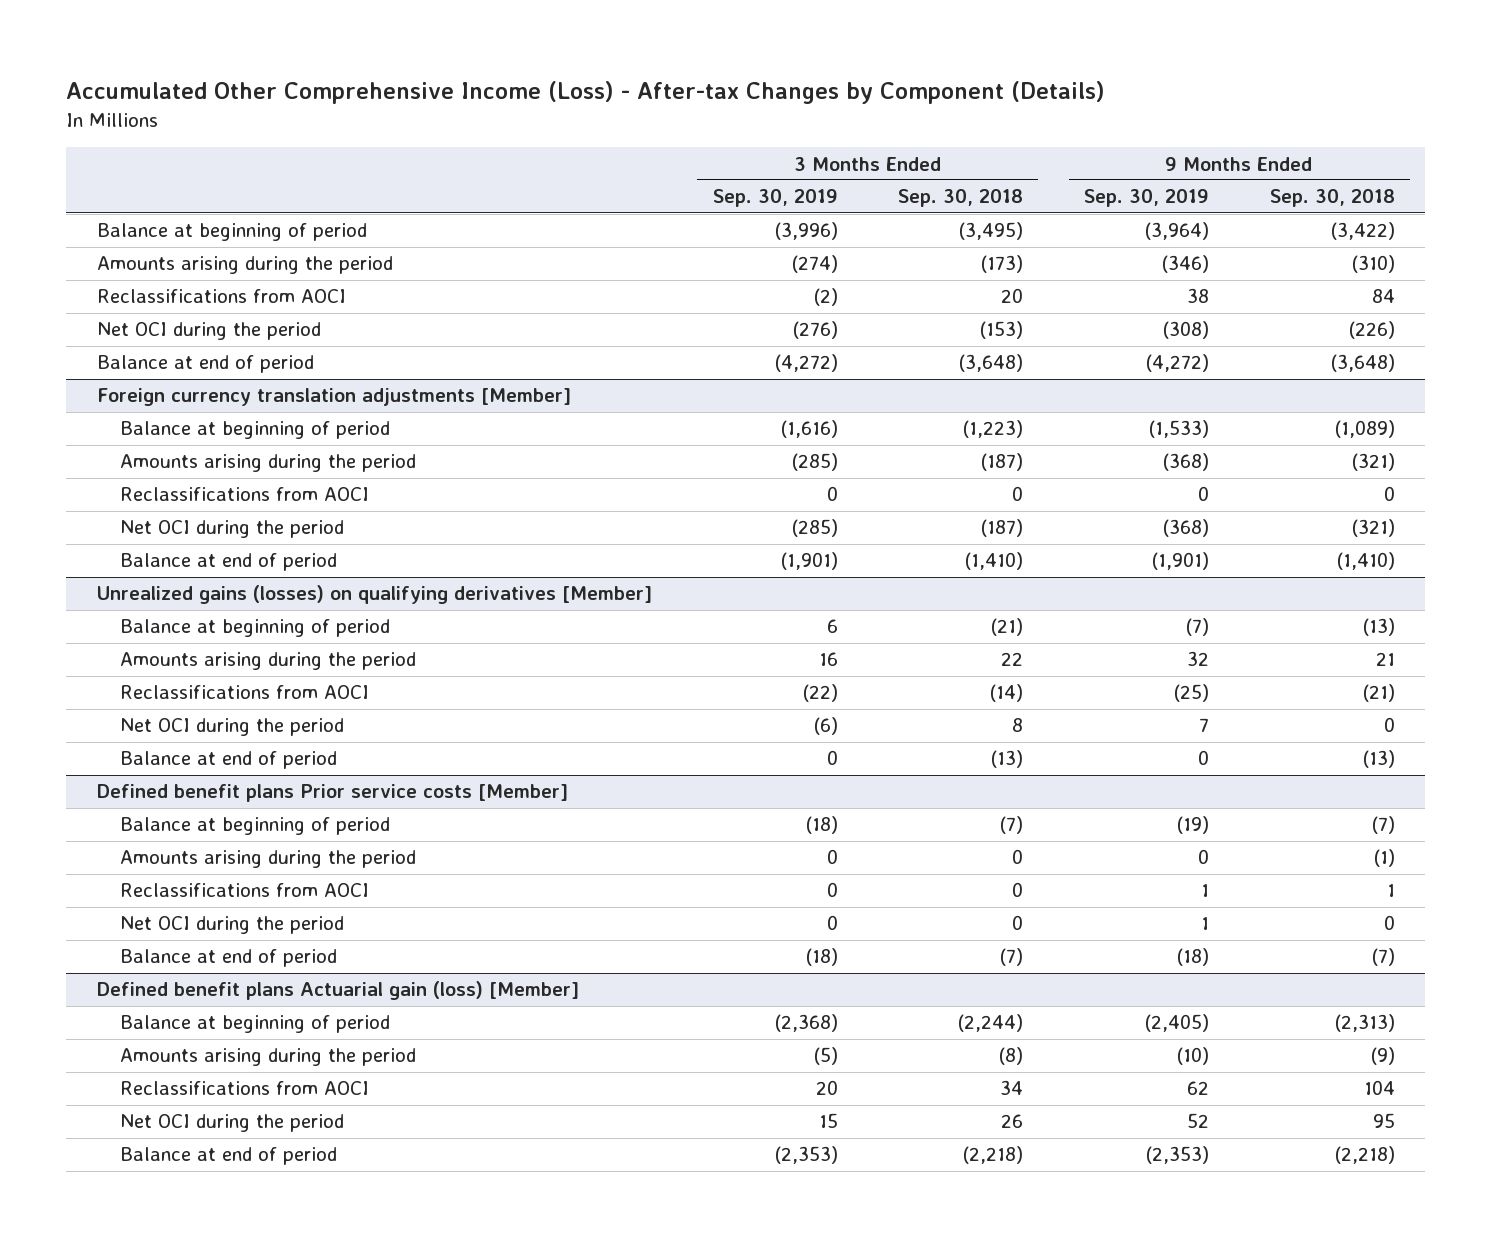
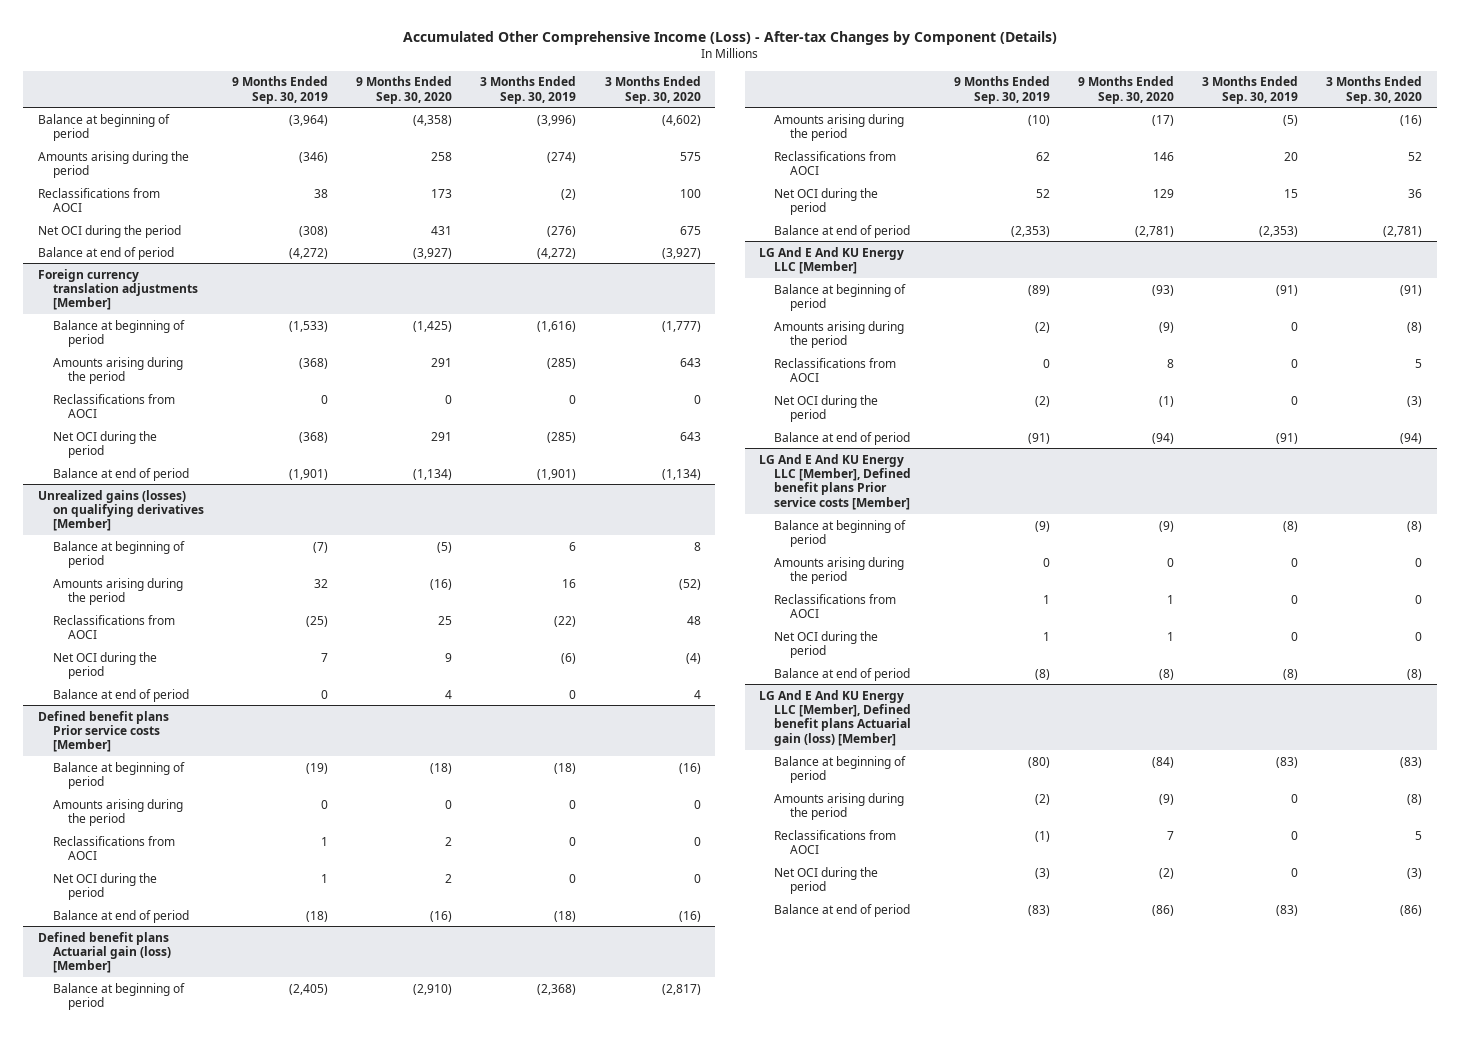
- | 3 Months Ended Sep. 30, 2019 | 3 Months Ended Sep. 30, 2018 | 9 Months Ended Sep. 30, 2019 | 9 Months Ended Sep. 30, 2018
+ | 9 Months Ended Sep. 30, 2019 | 9 Months Ended Sep. 30, 2020 | 3 Months Ended Sep. 30, 2019 | 3 Months Ended Sep. 30, 2020
+ LG And E And KU Energy LLC [Member]
+ Balance at beginning of period | (89) | (93) | (91) | (91)
+ Amounts arising during the period | (2) | (9) | 0 | (8)
+ Reclassifications from AOCI | 0 | 8 | 0 | 5
+ Net OCI during the period | (2) | (1) | 0 | (3)
+ Balance at end of period | (91) | (94) | (91) | (94)
+ LG And E And KU Energy LLC [Member], Defined benefit plans Prior service costs [Member]
+ Balance at beginning of period | (9) | (9) | (8) | (8)
+ Amounts arising during the period | 0 | 0 | 0 | 0
+ Reclassifications from AOCI | 1 | 1 | 0 | 0
+ Net OCI during the period | 1 | 1 | 0 | 0
+ Balance at end of period | (8) | (8) | (8) | (8)
+ LG And E And KU Energy LLC [Member], Defined benefit plans Actuarial gain (loss) [Member]
+ Balance at beginning of period | (80) | (84) | (83) | (83)
+ Amounts arising during the period | (2) | (9) | 0 | (8)
+ Reclassifications from AOCI | (1) | 7 | 0 | 5
+ Net OCI during the period | (3) | (2) | 0 | (3)
+ Balance at end of period | (83) | (86) | (83) | (86)

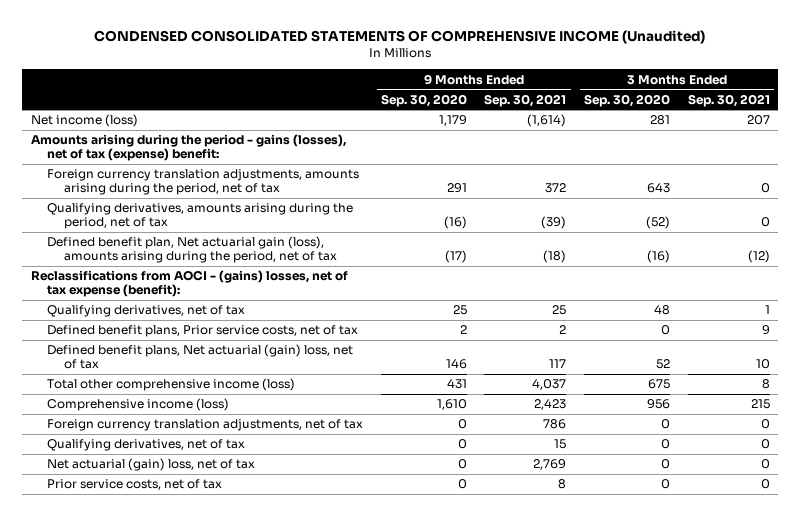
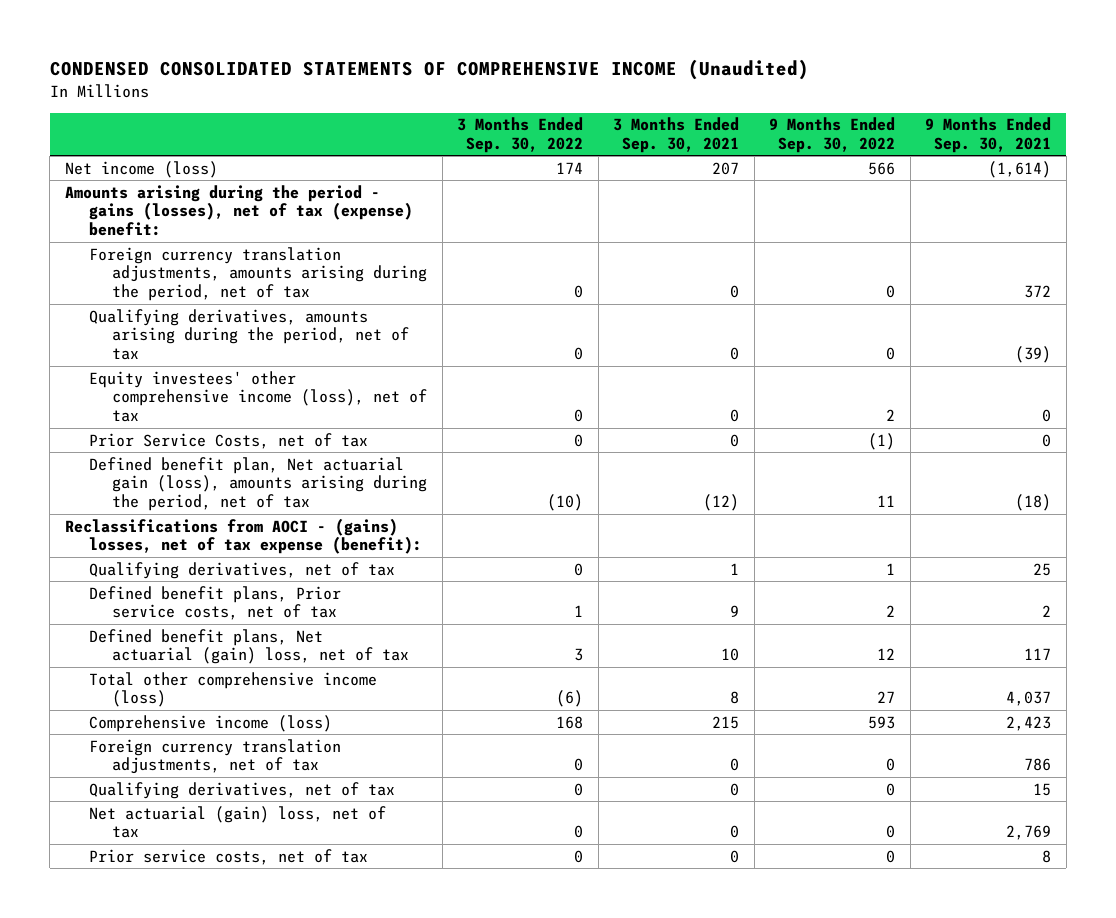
- | 9 Months Ended Sep. 30, 2020 | 9 Months Ended Sep. 30, 2021 | 3 Months Ended Sep. 30, 2020 | 3 Months Ended Sep. 30, 2021
+ | 3 Months Ended Sep. 30, 2022 | 3 Months Ended Sep. 30, 2021 | 9 Months Ended Sep. 30, 2022 | 9 Months Ended Sep. 30, 2021
+ Equity investees' other comprehensive income (loss), net of tax | 0 | 0 | 2 | 0
+ Prior Service Costs, net of tax | 0 | 0 | (1) | 0

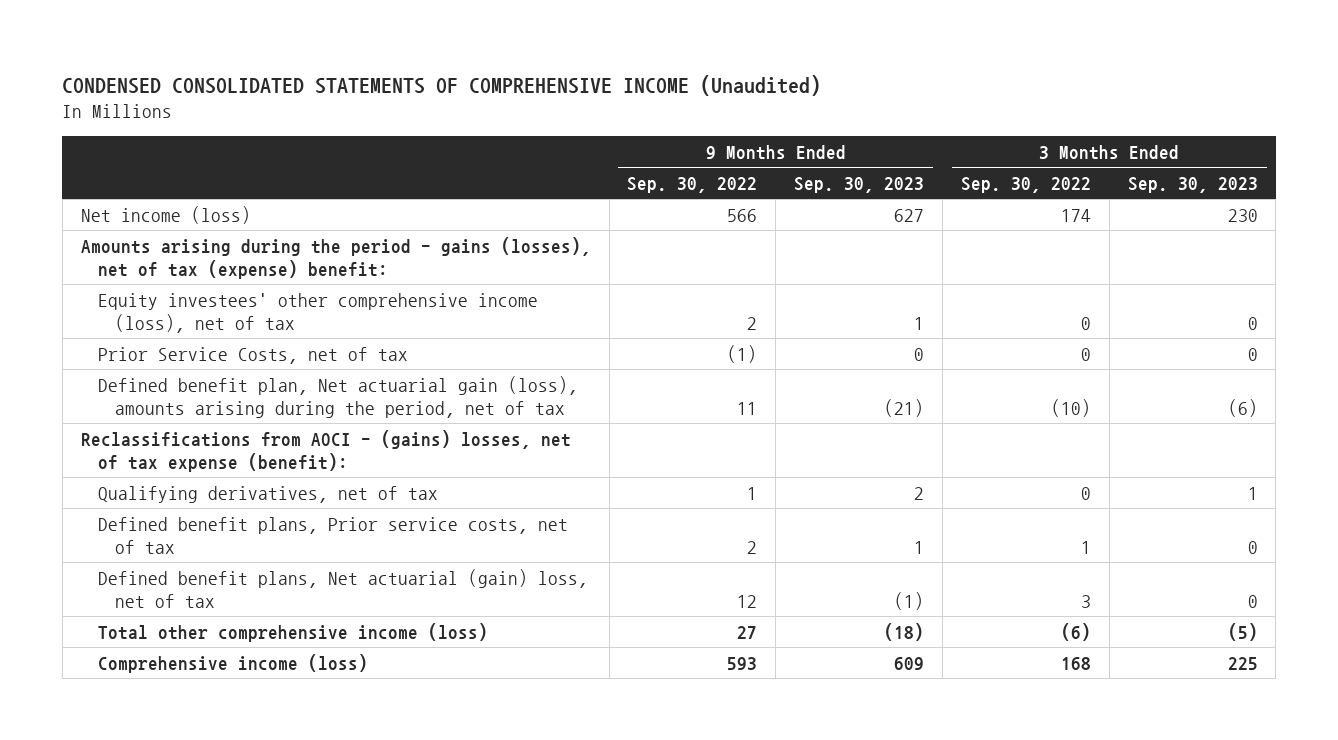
- | 3 Months Ended Sep. 30, 2022 | 3 Months Ended Sep. 30, 2021 | 9 Months Ended Sep. 30, 2022 | 9 Months Ended Sep. 30, 2021
+ | 9 Months Ended Sep. 30, 2022 | 9 Months Ended Sep. 30, 2023 | 3 Months Ended Sep. 30, 2022 | 3 Months Ended Sep. 30, 2023
- Foreign currency translation adjustments, amounts arising during the period, net of tax | 0 | 0 | 0 | 372
- Qualifying derivatives, amounts arising during the period, net of tax | 0 | 0 | 0 | (39)
- Foreign currency translation adjustments, net of tax | 0 | 0 | 0 | 786
- Qualifying derivatives, net of tax | 0 | 0 | 0 | 15
- Net actuarial (gain) loss, net of tax | 0 | 0 | 0 | 2,769
- Prior service costs, net of tax | 0 | 0 | 0 | 8

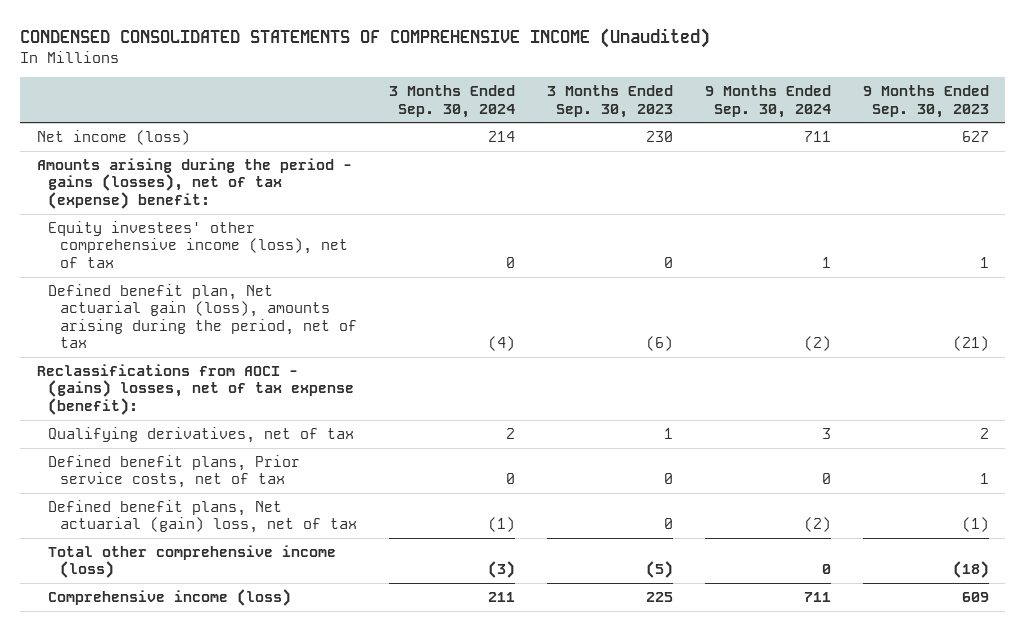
- | 9 Months Ended Sep. 30, 2022 | 9 Months Ended Sep. 30, 2023 | 3 Months Ended Sep. 30, 2022 | 3 Months Ended Sep. 30, 2023
+ | 3 Months Ended Sep. 30, 2024 | 3 Months Ended Sep. 30, 2023 | 9 Months Ended Sep. 30, 2024 | 9 Months Ended Sep. 30, 2023
- Prior Service Costs, net of tax | (1) | 0 | 0 | 0

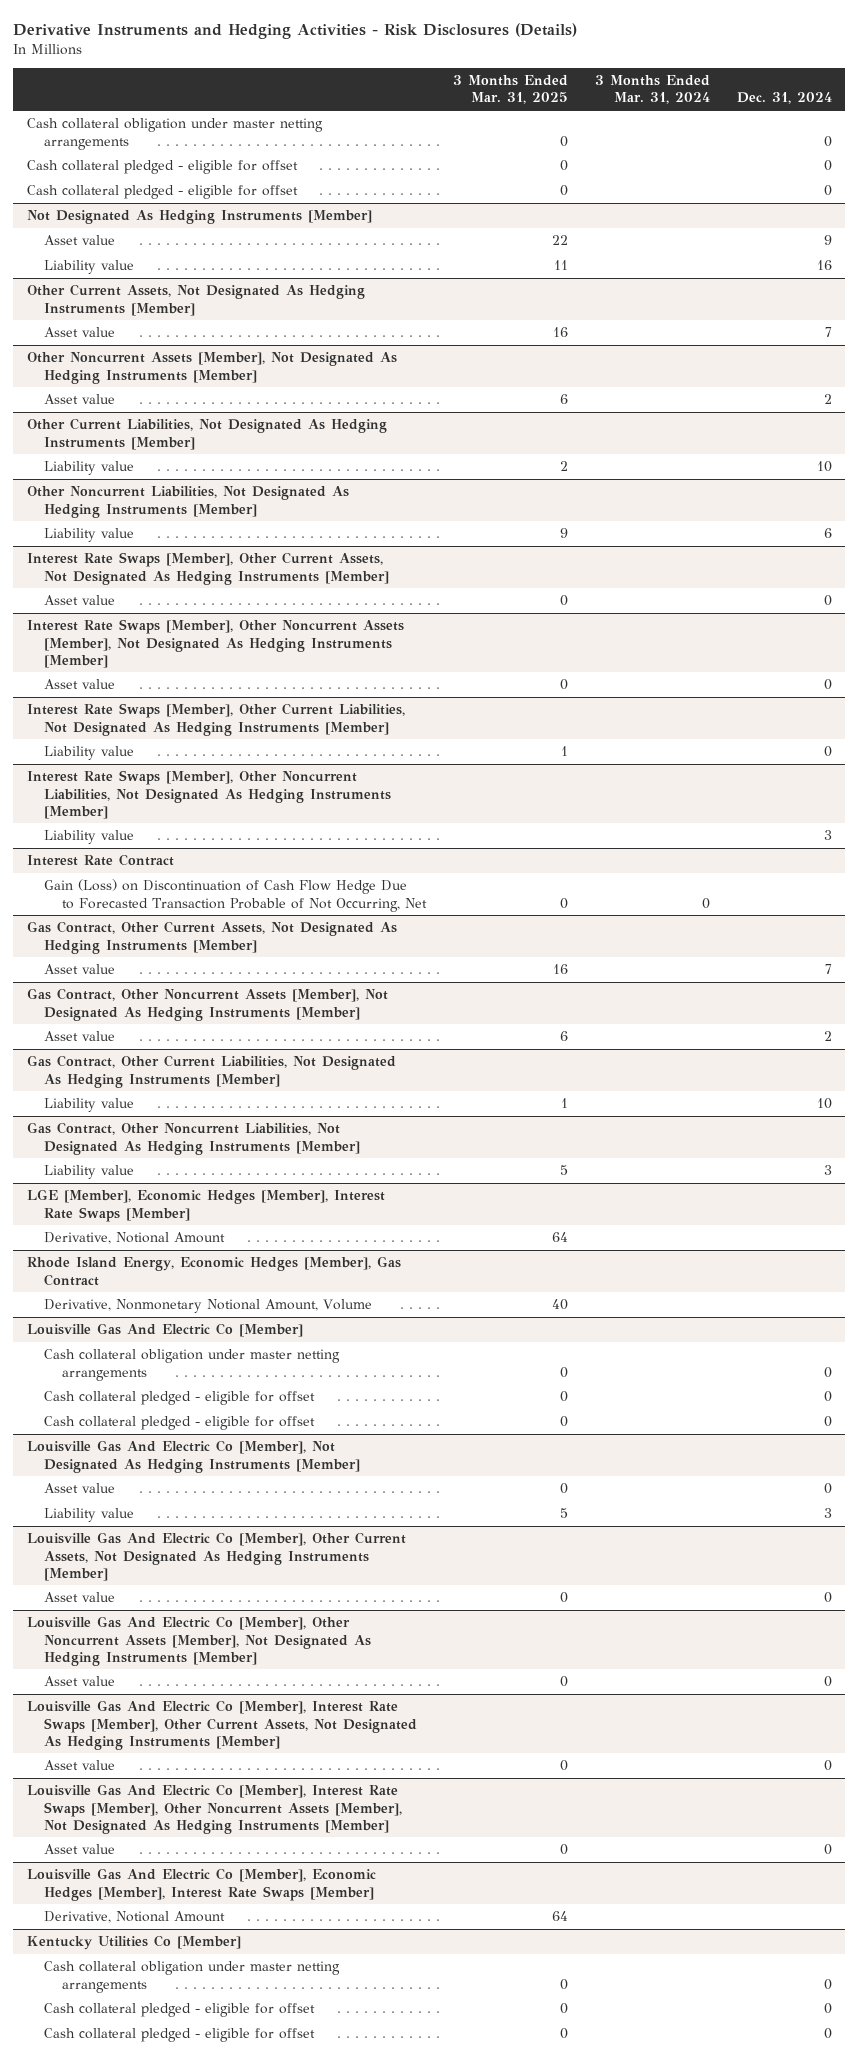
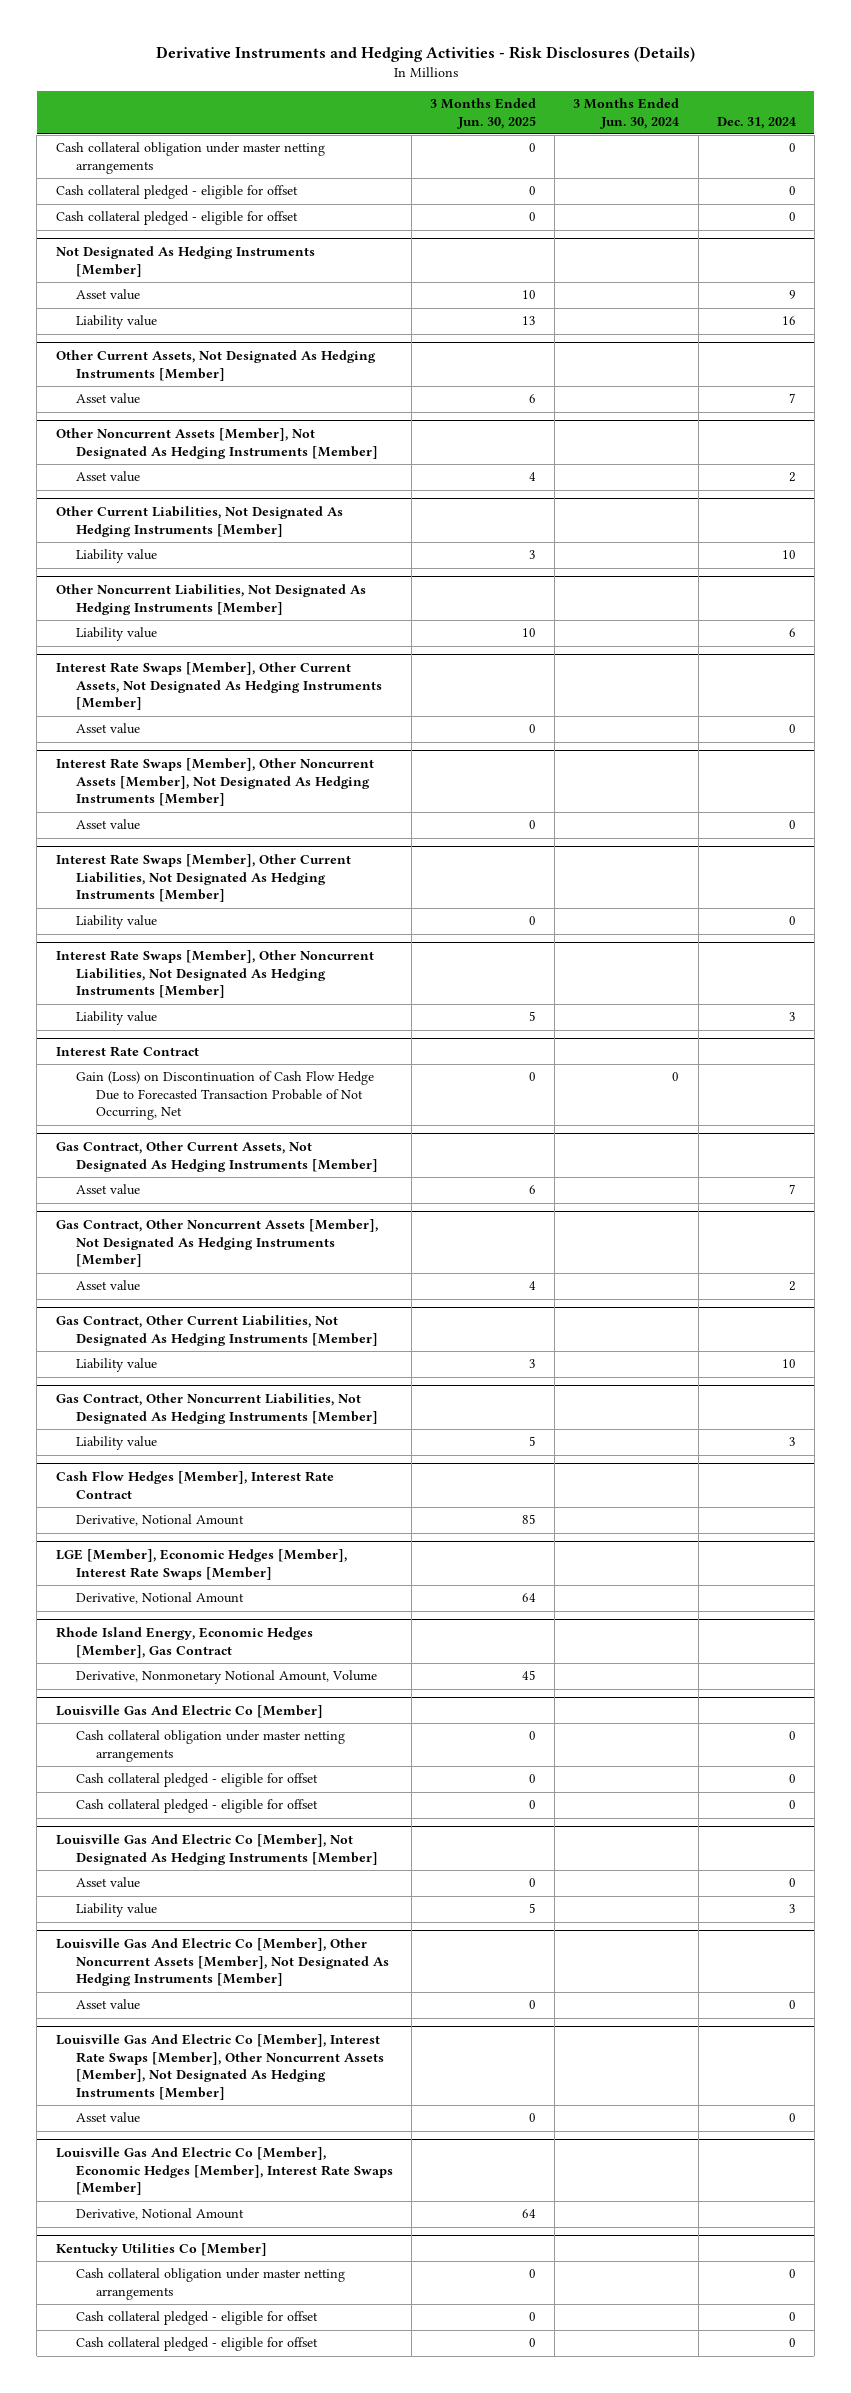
- | 3 Months Ended Mar. 31, 2025 | 3 Months Ended Mar. 31, 2024 | Dec. 31, 2024
+ | 3 Months Ended Jun. 30, 2025 | 3 Months Ended Jun. 30, 2024 | Dec. 31, 2024
+ Cash Flow Hedges [Member], Interest Rate Contract
+ Derivative, Notional Amount | 85 | |
- Louisville Gas And Electric Co [Member], Other Current Assets, Not Designated As Hedging Instruments [Member]
- Asset value | 0 | | 0
- Louisville Gas And Electric Co [Member], Interest Rate Swaps [Member], Other Current Assets, Not Designated As Hedging Instruments [Member]
- Asset value | 0 | | 0

